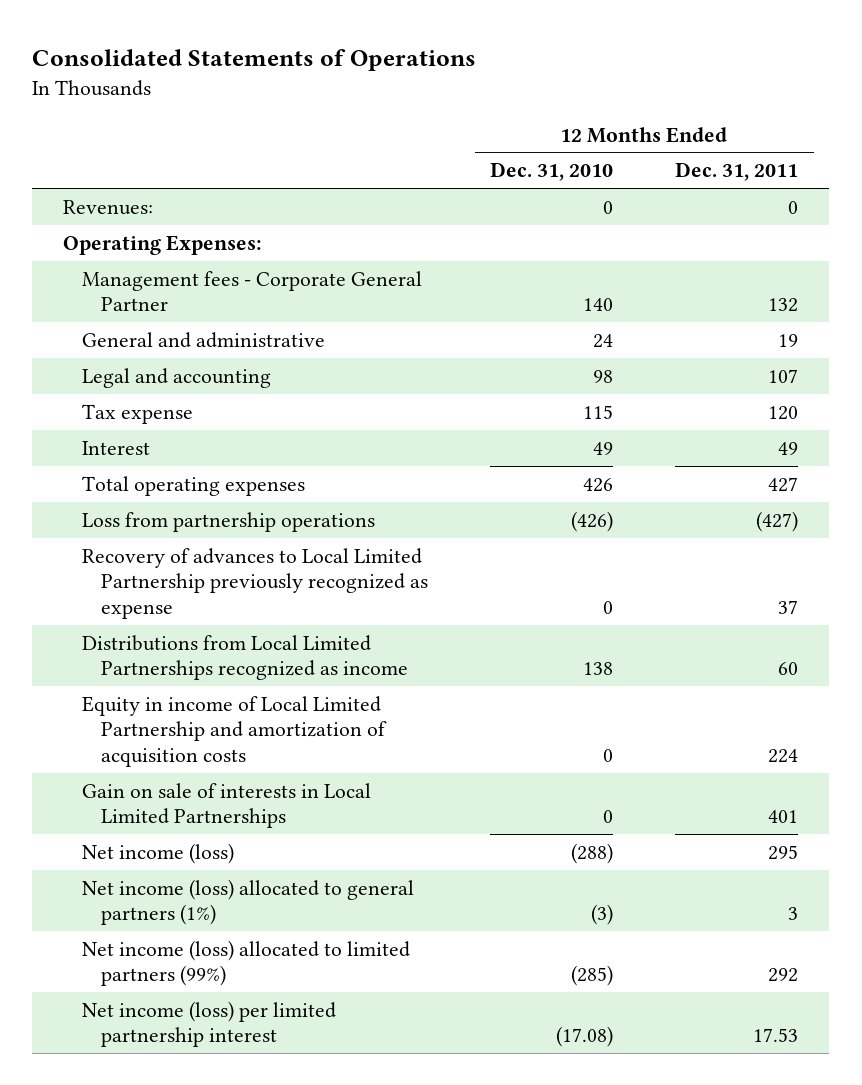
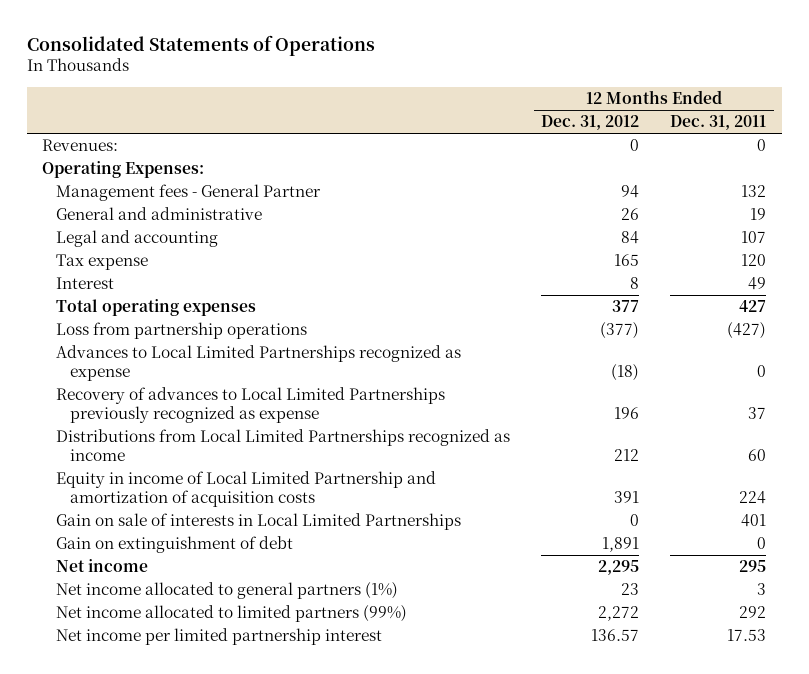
- | 12 Months Ended Dec. 31, 2010 | 12 Months Ended Dec. 31, 2011
+ | 12 Months Ended Dec. 31, 2012 | 12 Months Ended Dec. 31, 2011
- Management fees - Corporate General Partner | 140 | 132
+ Management fees - General Partner | 94 | 132
- Recovery of advances to Local Limited Partnership previously recognized as expense | 0 | 37
+ Advances to Local Limited Partnerships recognized as expense | (18) | 0
+ Recovery of advances to Local Limited Partnerships previously recognized as expense | 196 | 37
- Net income (loss) | (288) | 295
- Net income (loss) allocated to general partners (1%) | (3) | 3
- Net income (loss) allocated to limited partners (99%) | (285) | 292
- Net income (loss) per limited partnership interest | (17.08) | 17.53
+ Gain on extinguishment of debt | 1,891 | 0
+ Net income | 2,295 | 295
+ Net income allocated to general partners (1%) | 23 | 3
+ Net income allocated to limited partners (99%) | 2,272 | 292
+ Net income per limited partnership interest | 136.57 | 17.53

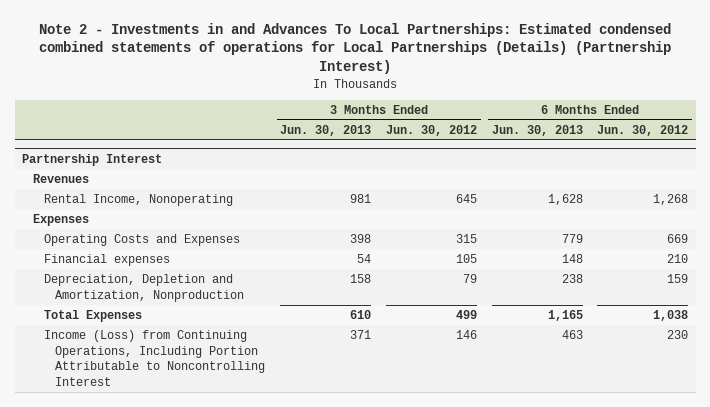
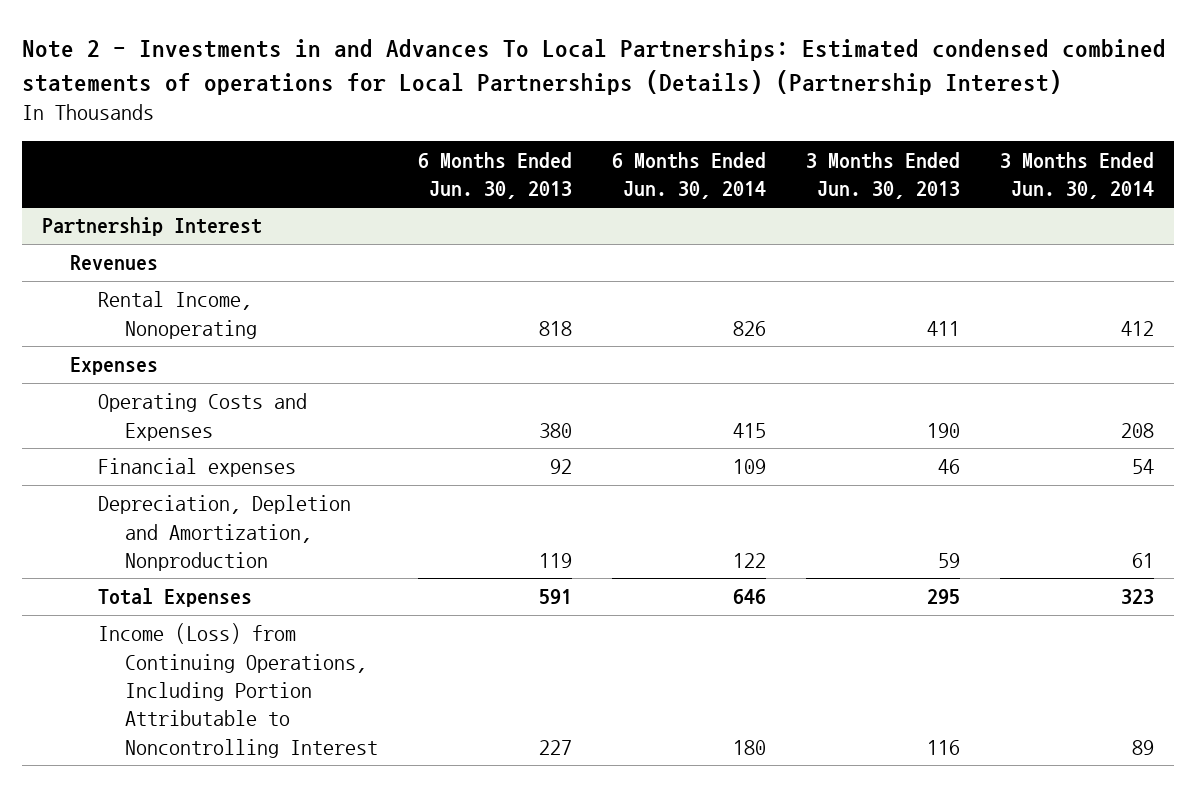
- | 3 Months Ended Jun. 30, 2013 | 3 Months Ended Jun. 30, 2012 | 6 Months Ended Jun. 30, 2013 | 6 Months Ended Jun. 30, 2012
+ | 6 Months Ended Jun. 30, 2013 | 6 Months Ended Jun. 30, 2014 | 3 Months Ended Jun. 30, 2013 | 3 Months Ended Jun. 30, 2014
@ Partnership Interest
- Rental Income, Nonoperating | 981 | 645 | 1,628 | 1,268
+ Rental Income, Nonoperating | 818 | 826 | 411 | 412
- Operating Costs and Expenses | 398 | 315 | 779 | 669
- Financial expenses | 54 | 105 | 148 | 210
- Depreciation, Depletion and Amortization, Nonproduction | 158 | 79 | 238 | 159
- Total Expenses | 610 | 499 | 1,165 | 1,038
- Income (Loss) from Continuing Operations, Including Portion Attributable to Noncontrolling Interest | 371 | 146 | 463 | 230
+ Operating Costs and Expenses | 380 | 415 | 190 | 208
+ Financial expenses | 92 | 109 | 46 | 54
+ Depreciation, Depletion and Amortization, Nonproduction | 119 | 122 | 59 | 61
+ Total Expenses | 591 | 646 | 295 | 323
+ Income (Loss) from Continuing Operations, Including Portion Attributable to Noncontrolling Interest | 227 | 180 | 116 | 89

